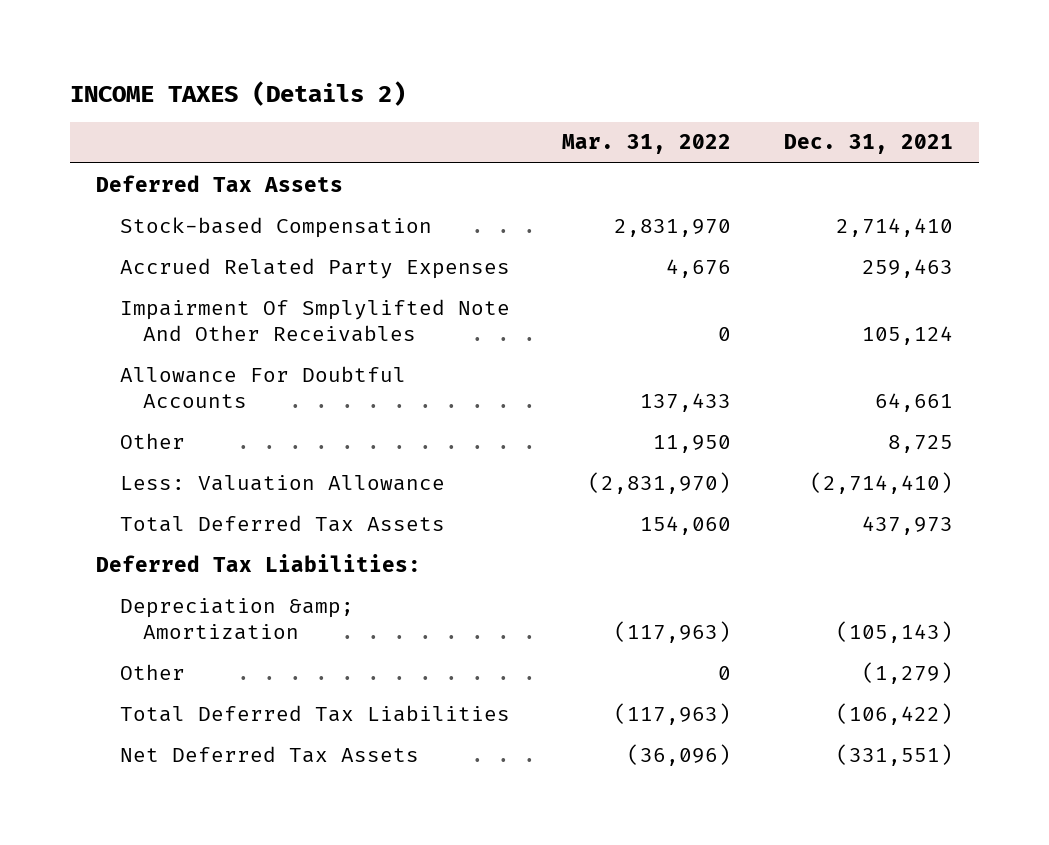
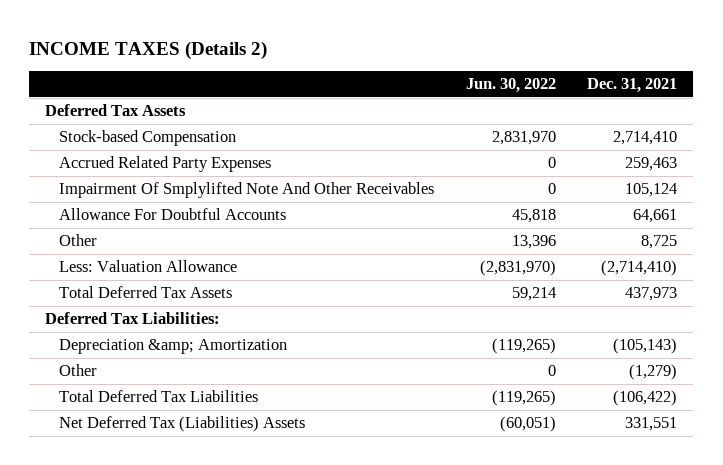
- | Mar. 31, 2022 | Dec. 31, 2021
+ | Jun. 30, 2022 | Dec. 31, 2021
- Net Deferred Tax Assets | (36,096) | (331,551)
+ Net Deferred Tax (Liabilities) Assets | (60,051) | 331,551

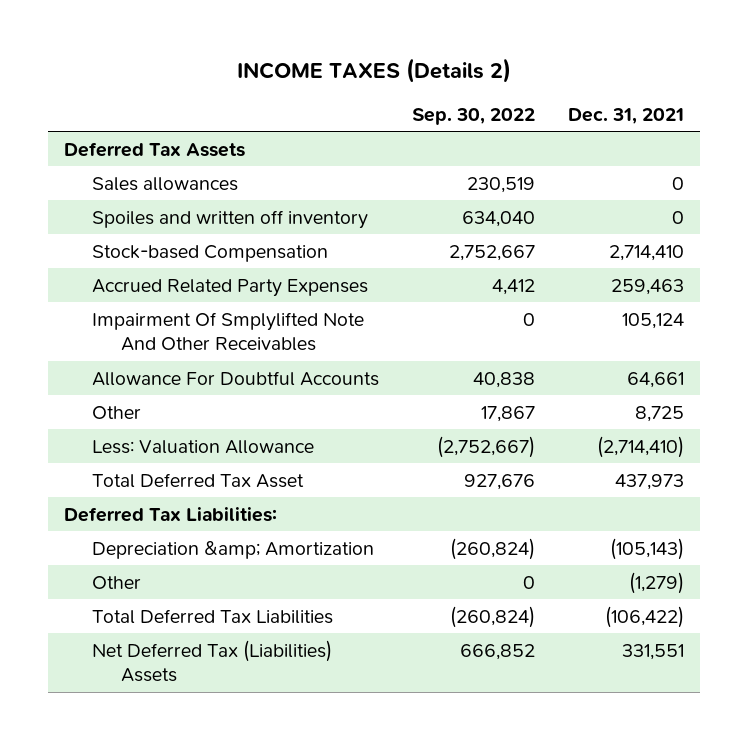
- | Jun. 30, 2022 | Dec. 31, 2021
+ | Sep. 30, 2022 | Dec. 31, 2021
+ Sales allowances | 230,519 | 0
+ Spoiles and written off inventory | 634,040 | 0
- Total Deferred Tax Assets | 59,214 | 437,973
+ Total Deferred Tax Asset | 927,676 | 437,973

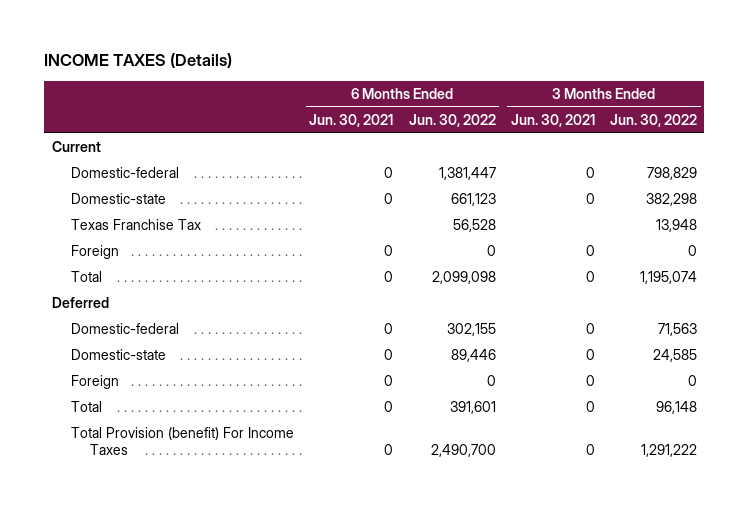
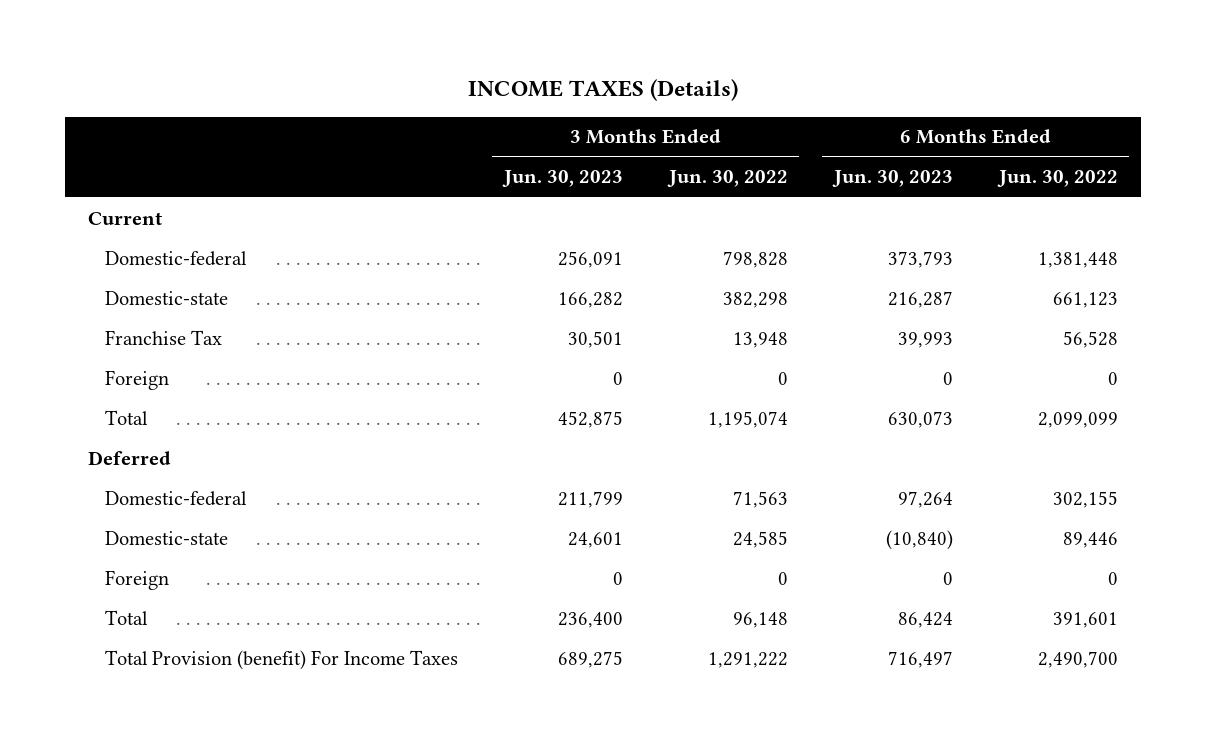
- | 6 Months Ended Jun. 30, 2021 | 6 Months Ended Jun. 30, 2022 | 3 Months Ended Jun. 30, 2021 | 3 Months Ended Jun. 30, 2022
+ | 3 Months Ended Jun. 30, 2023 | 3 Months Ended Jun. 30, 2022 | 6 Months Ended Jun. 30, 2023 | 6 Months Ended Jun. 30, 2022
- Domestic-federal | 0 | 1,381,447 | 0 | 798,829
+ Domestic-federal | 256,091 | 798,828 | 373,793 | 1,381,448
- Texas Franchise Tax | | 56,528 | | 13,948
+ Franchise Tax | 30,501 | 13,948 | 39,993 | 56,528
- Total | 0 | 2,099,098 | 0 | 1,195,074
+ Total | 452,875 | 1,195,074 | 630,073 | 2,099,099

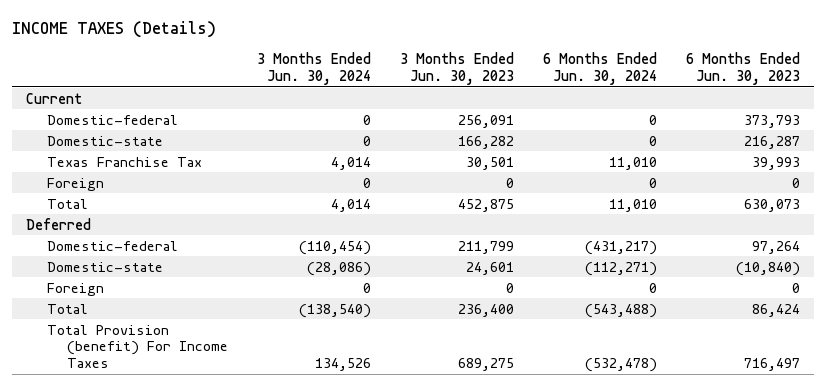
- | 3 Months Ended Jun. 30, 2023 | 3 Months Ended Jun. 30, 2022 | 6 Months Ended Jun. 30, 2023 | 6 Months Ended Jun. 30, 2022
+ | 3 Months Ended Jun. 30, 2024 | 3 Months Ended Jun. 30, 2023 | 6 Months Ended Jun. 30, 2024 | 6 Months Ended Jun. 30, 2023
- Franchise Tax | 30,501 | 13,948 | 39,993 | 56,528
+ Texas Franchise Tax | 4,014 | 30,501 | 11,010 | 39,993

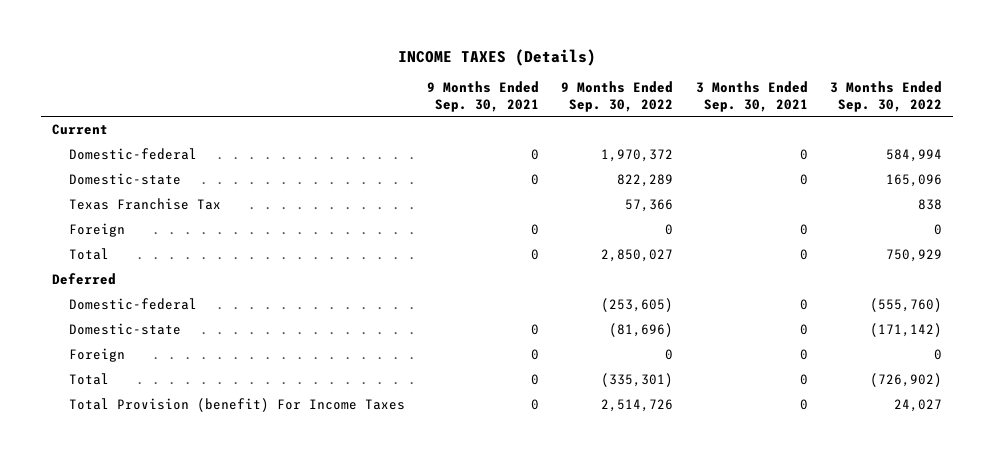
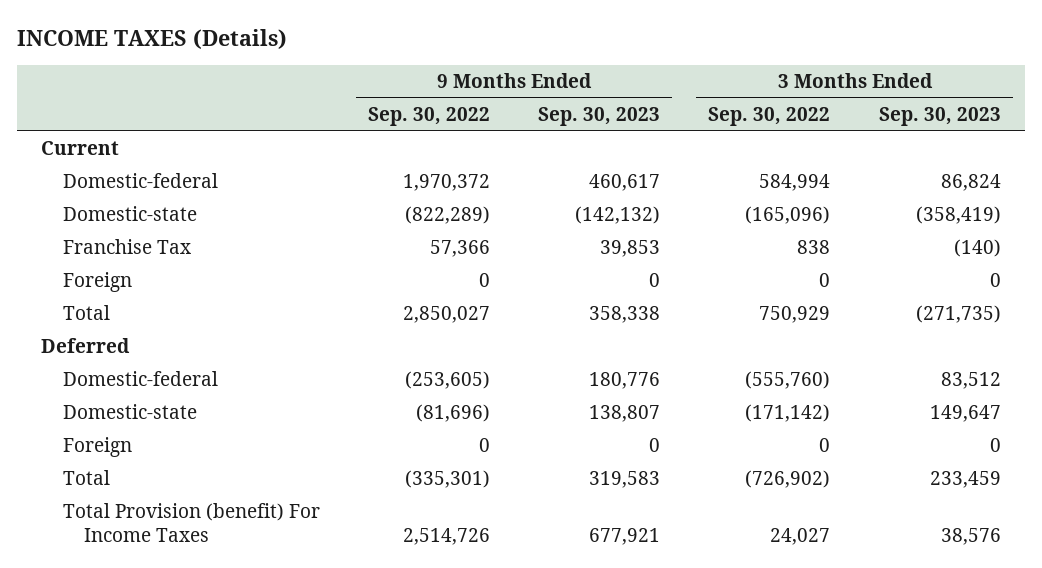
- | 9 Months Ended Sep. 30, 2021 | 9 Months Ended Sep. 30, 2022 | 3 Months Ended Sep. 30, 2021 | 3 Months Ended Sep. 30, 2022
+ | 9 Months Ended Sep. 30, 2022 | 9 Months Ended Sep. 30, 2023 | 3 Months Ended Sep. 30, 2022 | 3 Months Ended Sep. 30, 2023
- Domestic-state | 0 | 822,289 | 0 | 165,096
- Texas Franchise Tax | | 57,366 | | 838
+ Domestic-state | (822,289) | (142,132) | (165,096) | (358,419)
+ Franchise Tax | 57,366 | 39,853 | 838 | (140)

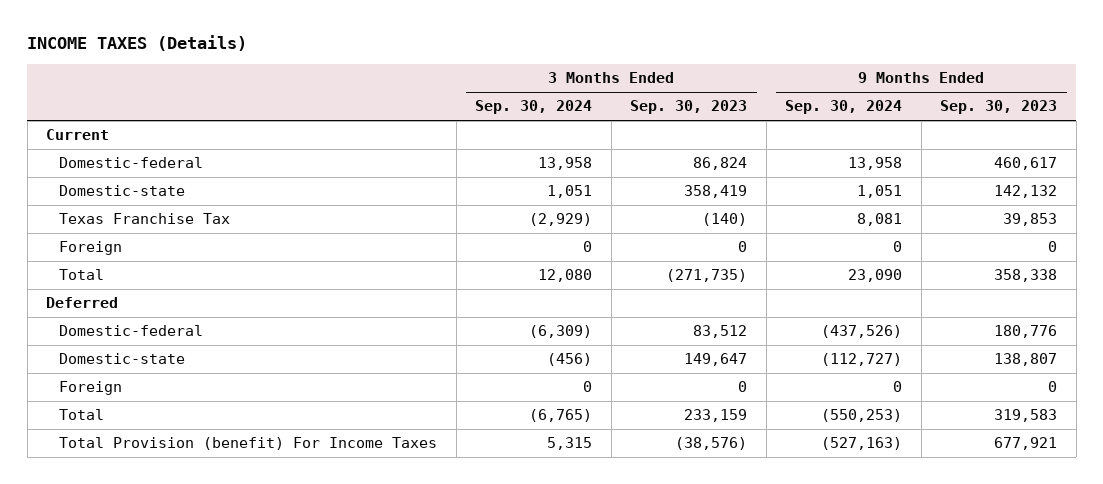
- | 9 Months Ended Sep. 30, 2022 | 9 Months Ended Sep. 30, 2023 | 3 Months Ended Sep. 30, 2022 | 3 Months Ended Sep. 30, 2023
+ | 3 Months Ended Sep. 30, 2024 | 3 Months Ended Sep. 30, 2023 | 9 Months Ended Sep. 30, 2024 | 9 Months Ended Sep. 30, 2023
- Domestic-state | (822,289) | (142,132) | (165,096) | (358,419)
- Franchise Tax | 57,366 | 39,853 | 838 | (140)
+ Domestic-state | 1,051 | 358,419 | 1,051 | 142,132
+ Texas Franchise Tax | (2,929) | (140) | 8,081 | 39,853
- Total | (335,301) | 319,583 | (726,902) | 233,459
- Total Provision (benefit) For Income Taxes | 2,514,726 | 677,921 | 24,027 | 38,576
+ Total | (6,765) | 233,159 | (550,253) | 319,583
+ Total Provision (benefit) For Income Taxes | 5,315 | (38,576) | (527,163) | 677,921

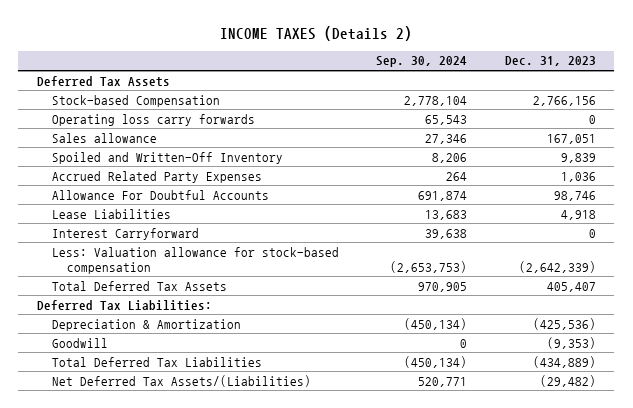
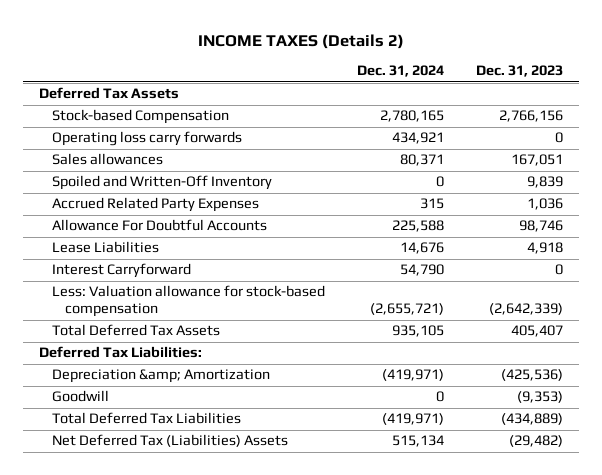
- | Sep. 30, 2024 | Dec. 31, 2023
+ | Dec. 31, 2024 | Dec. 31, 2023
- Sales allowance | 27,346 | 167,051
+ Sales allowances | 80,371 | 167,051
- Depreciation & Amortization | (450,134) | (425,536)
+ Depreciation &amp; Amortization | (419,971) | (425,536)
- Net Deferred Tax Assets/(Liabilities) | 520,771 | (29,482)
+ Net Deferred Tax (Liabilities) Assets | 515,134 | (29,482)

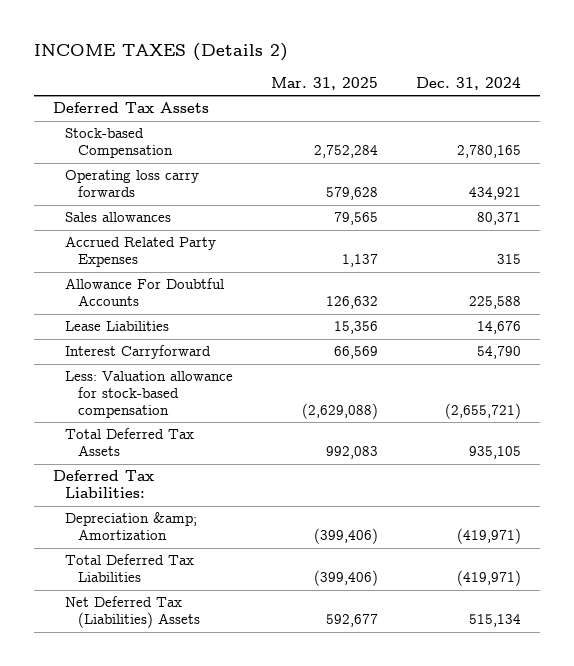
- | Dec. 31, 2024 | Dec. 31, 2023
+ | Mar. 31, 2025 | Dec. 31, 2024
- Spoiled and Written-Off Inventory | 0 | 9,839
- Goodwill | 0 | (9,353)

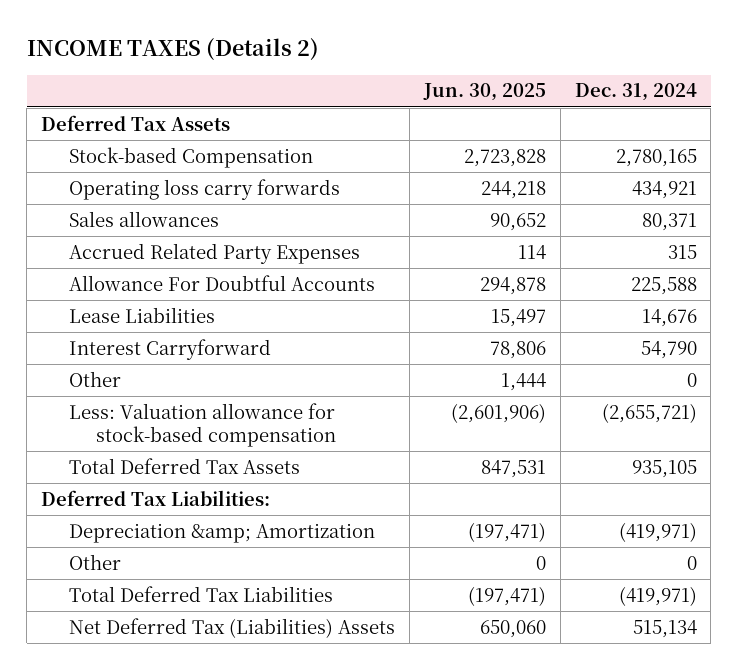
- | Mar. 31, 2025 | Dec. 31, 2024
+ | Jun. 30, 2025 | Dec. 31, 2024
+ Other | 1,444 | 0
+ Other | 0 | 0

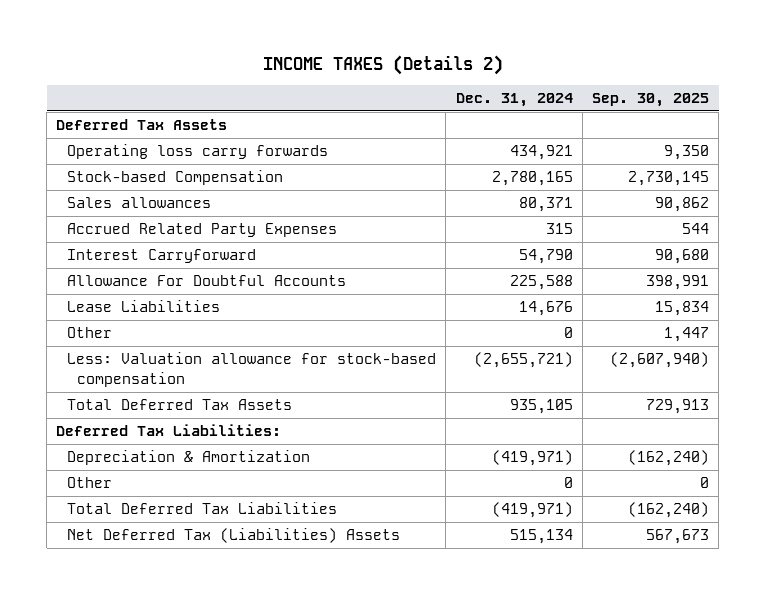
- | Jun. 30, 2025 | Dec. 31, 2024
+ | Dec. 31, 2024 | Sep. 30, 2025
moved down: Stock-based Compensation | 2,780,165 | 2,730,145
moved up: Interest Carryforward | 54,790 | 90,680
- Depreciation &amp; Amortization | (197,471) | (419,971)
+ Depreciation & Amortization | (419,971) | (162,240)

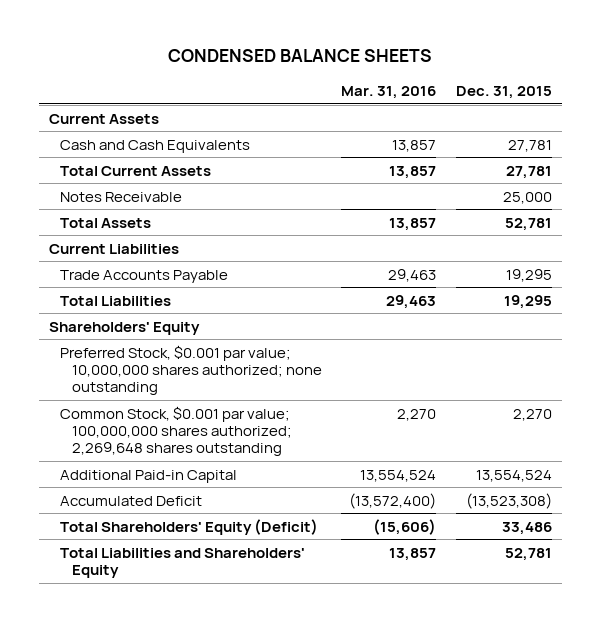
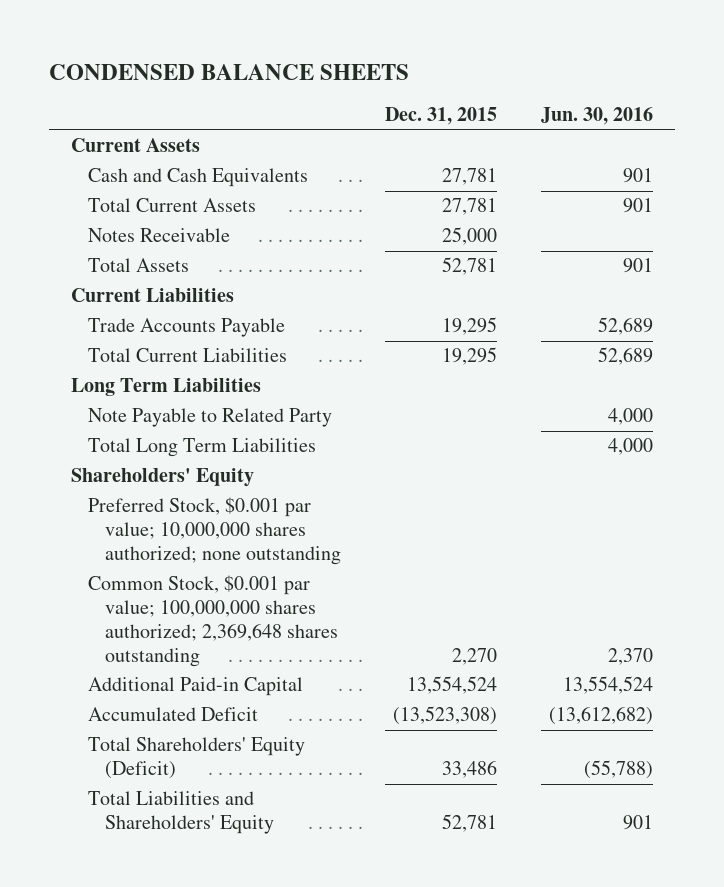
- | Mar. 31, 2016 | Dec. 31, 2015
+ | Dec. 31, 2015 | Jun. 30, 2016
- Total Liabilities | 29,463 | 19,295
+ Total Current Liabilities | 19,295 | 52,689
+ Long Term Liabilities
+ Note Payable to Related Party | | 4,000
+ Total Long Term Liabilities | | 4,000
- Common Stock, $0.001 par value; 100,000,000 shares authorized; 2,269,648 shares outstanding | 2,270 | 2,270
+ Common Stock, $0.001 par value; 100,000,000 shares authorized; 2,369,648 shares outstanding | 2,270 | 2,370

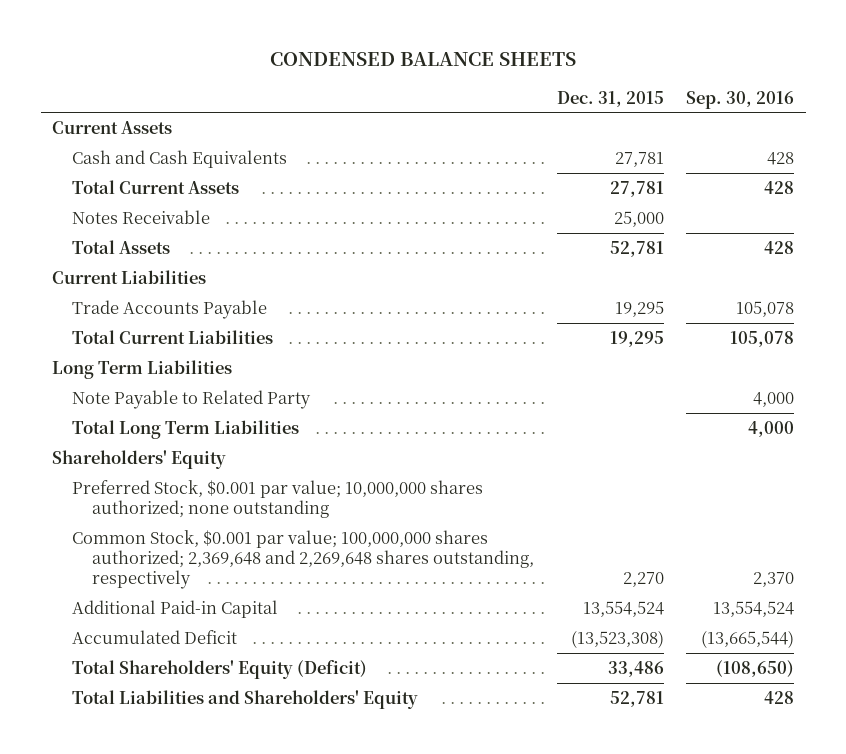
- | Dec. 31, 2015 | Jun. 30, 2016
+ | Dec. 31, 2015 | Sep. 30, 2016
- Common Stock, $0.001 par value; 100,000,000 shares authorized; 2,369,648 shares outstanding | 2,270 | 2,370
+ Common Stock, $0.001 par value; 100,000,000 shares authorized; 2,369,648 and 2,269,648 shares outstanding, respectively | 2,270 | 2,370

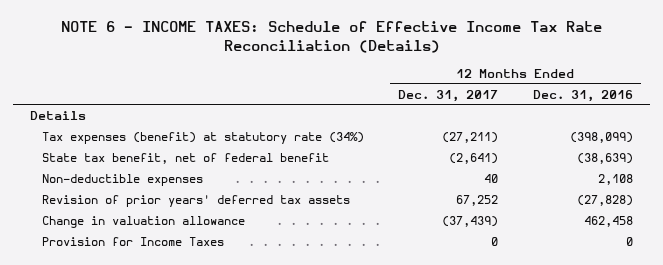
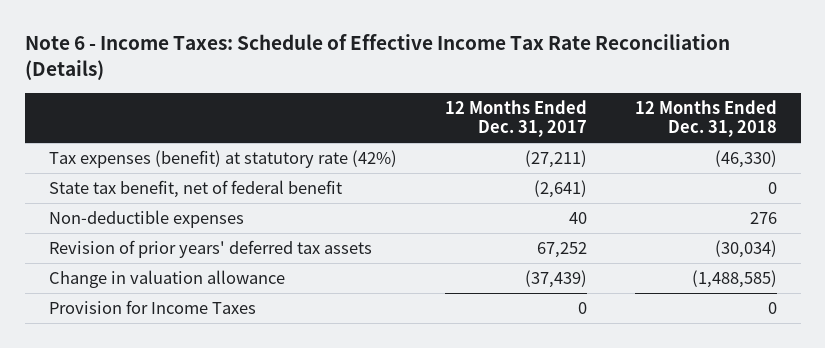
- NOTE 6 - INCOME TAXES: Schedule of Effective Income Tax Rate Reconciliation (Details)
+ Note 6 - Income Taxes: Schedule of Effective Income Tax Rate Reconciliation (Details)
- | 12 Months Ended Dec. 31, 2017 | 12 Months Ended Dec. 31, 2016
+ | 12 Months Ended Dec. 31, 2017 | 12 Months Ended Dec. 31, 2018
- Details
- Tax expenses (benefit) at statutory rate (34%) | (27,211) | (398,099)
+ Tax expenses (benefit) at statutory rate (42%) | (27,211) | (46,330)

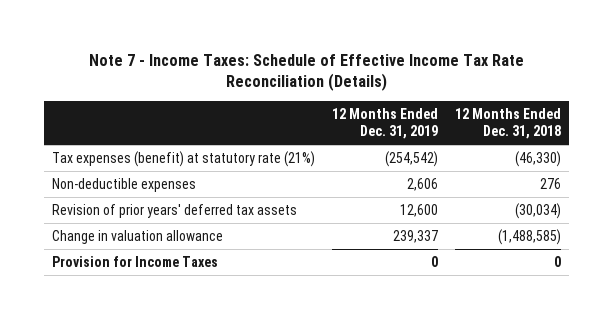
- Note 6 - Income Taxes: Schedule of Effective Income Tax Rate Reconciliation (Details)
+ Note 7 - Income Taxes: Schedule of Effective Income Tax Rate Reconciliation (Details)
- | 12 Months Ended Dec. 31, 2017 | 12 Months Ended Dec. 31, 2018
+ | 12 Months Ended Dec. 31, 2019 | 12 Months Ended Dec. 31, 2018
- Tax expenses (benefit) at statutory rate (42%) | (27,211) | (46,330)
- State tax benefit, net of federal benefit | (2,641) | 0
+ Tax expenses (benefit) at statutory rate (21%) | (254,542) | (46,330)

